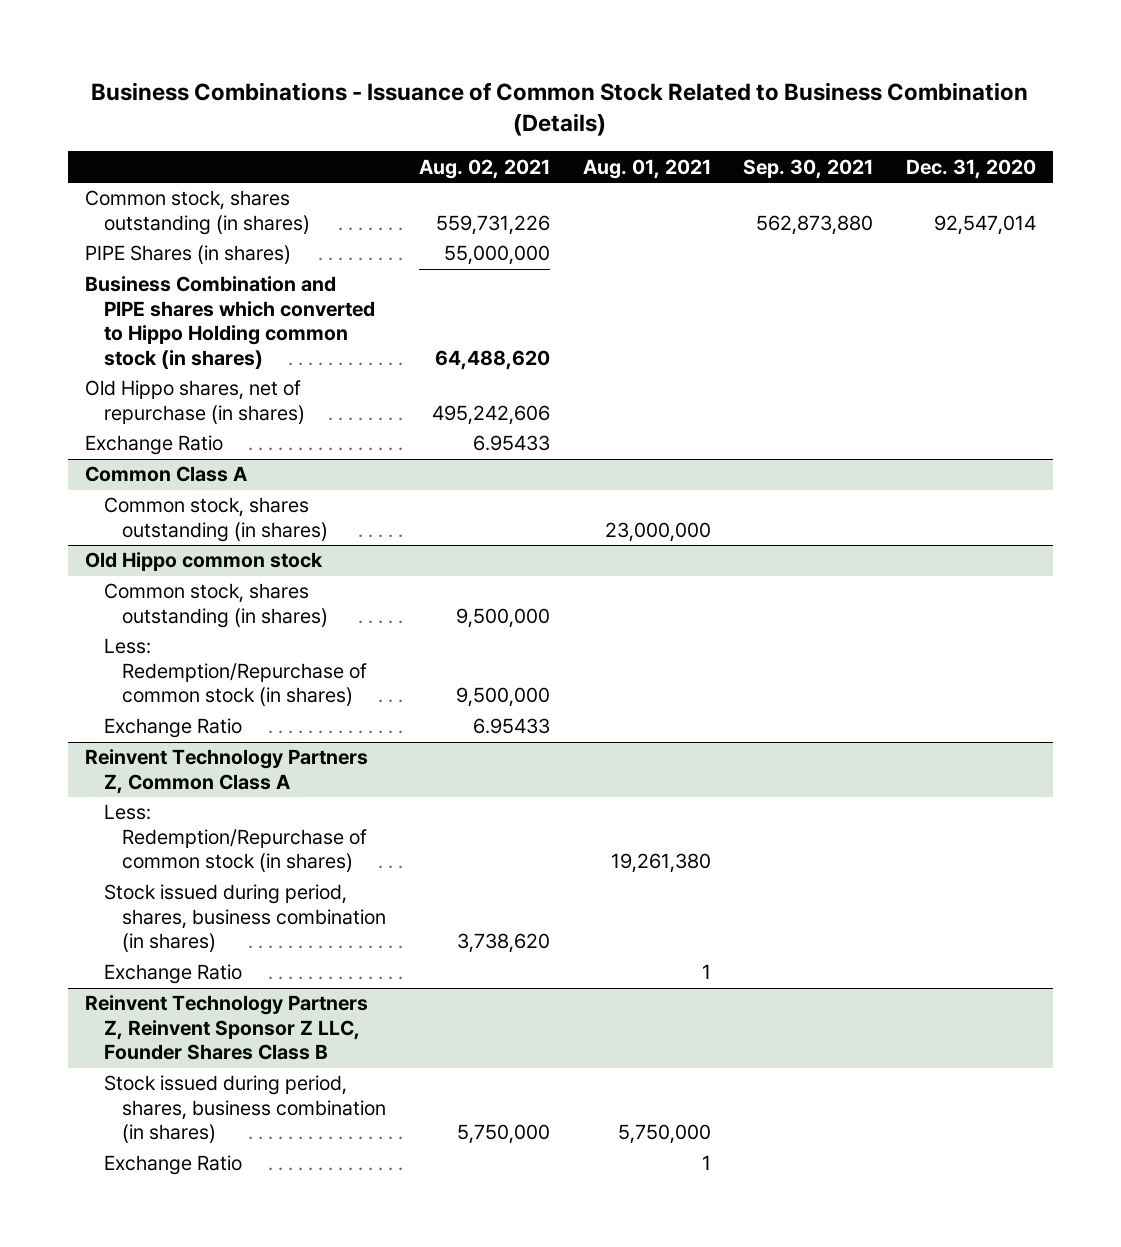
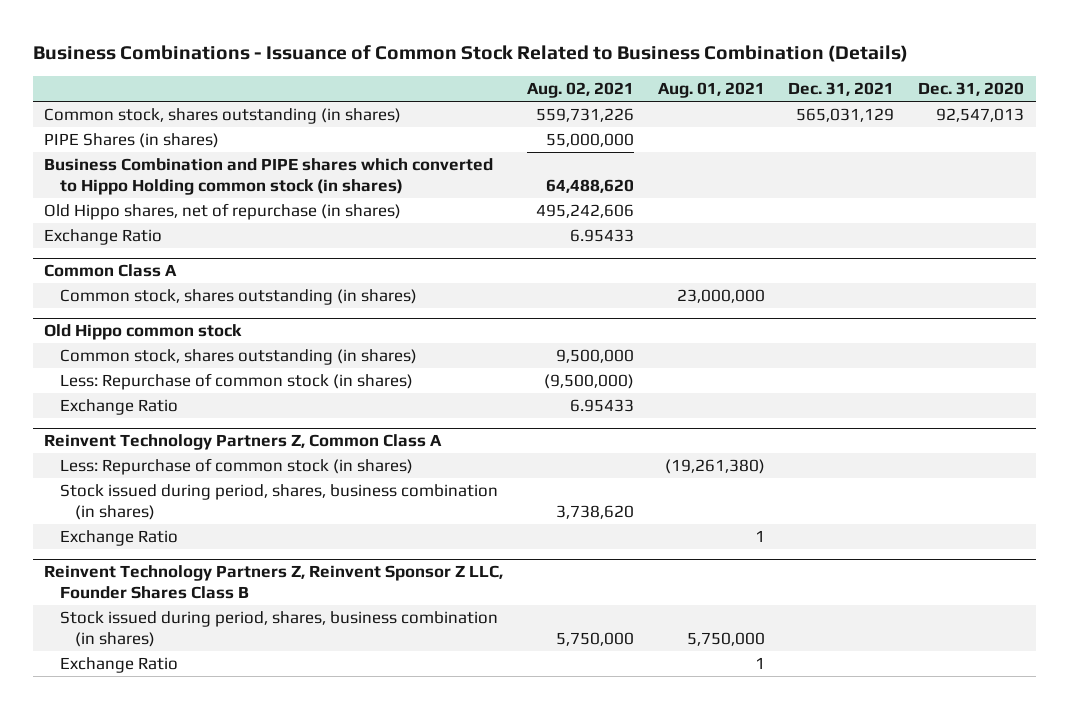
- | Aug. 02, 2021 | Aug. 01, 2021 | Sep. 30, 2021 | Dec. 31, 2020
+ | Aug. 02, 2021 | Aug. 01, 2021 | Dec. 31, 2021 | Dec. 31, 2020
- Common stock, shares outstanding (in shares) | 559,731,226 | | 562,873,880 | 92,547,014
+ Common stock, shares outstanding (in shares) | 559,731,226 | | 565,031,129 | 92,547,013
@ Old Hippo common stock
- Less: Redemption/Repurchase of common stock (in shares) | 9,500,000 | | |
+ Less: Repurchase of common stock (in shares) | (9,500,000) | | |
@ Reinvent Technology Partners Z, Common Class A
- Less: Redemption/Repurchase of common stock (in shares) | | 19,261,380 | |
+ Less: Repurchase of common stock (in shares) | | (19,261,380) | |

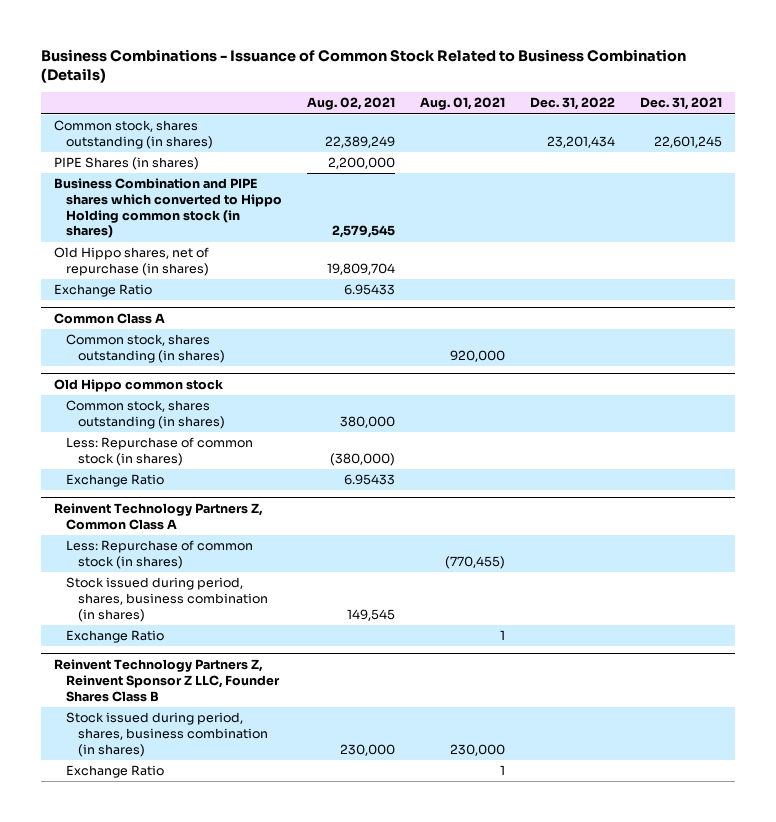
- | Aug. 02, 2021 | Aug. 01, 2021 | Dec. 31, 2021 | Dec. 31, 2020
+ | Aug. 02, 2021 | Aug. 01, 2021 | Dec. 31, 2022 | Dec. 31, 2021
- Common stock, shares outstanding (in shares) | 559,731,226 | | 565,031,129 | 92,547,013
- PIPE Shares (in shares) | 55,000,000 | | |
- Business Combination and PIPE shares which converted to Hippo Holding common stock (in shares) | 64,488,620 | | |
- Old Hippo shares, net of repurchase (in shares) | 495,242,606 | | |
+ Common stock, shares outstanding (in shares) | 22,389,249 | | 23,201,434 | 22,601,245
+ PIPE Shares (in shares) | 2,200,000 | | |
+ Business Combination and PIPE shares which converted to Hippo Holding common stock (in shares) | 2,579,545 | | |
+ Old Hippo shares, net of repurchase (in shares) | 19,809,704 | | |
@ Common Class A
- Common stock, shares outstanding (in shares) | | 23,000,000 | |
+ Common stock, shares outstanding (in shares) | | 920,000 | |
@ Old Hippo common stock
- Common stock, shares outstanding (in shares) | 9,500,000 | | |
- Less: Repurchase of common stock (in shares) | (9,500,000) | | |
+ Common stock, shares outstanding (in shares) | 380,000 | | |
+ Less: Repurchase of common stock (in shares) | (380,000) | | |
@ Reinvent Technology Partners Z, Common Class A
- Less: Repurchase of common stock (in shares) | | (19,261,380) | |
- Stock issued during period, shares, business combination (in shares) | 3,738,620 | | |
+ Less: Repurchase of common stock (in shares) | | (770,455) | |
+ Stock issued during period, shares, business combination (in shares) | 149,545 | | |
@ Reinvent Technology Partners Z, Reinvent Sponsor Z LLC, Founder Shares Class B
- Stock issued during period, shares, business combination (in shares) | 5,750,000 | 5,750,000 | |
+ Stock issued during period, shares, business combination (in shares) | 230,000 | 230,000 | |

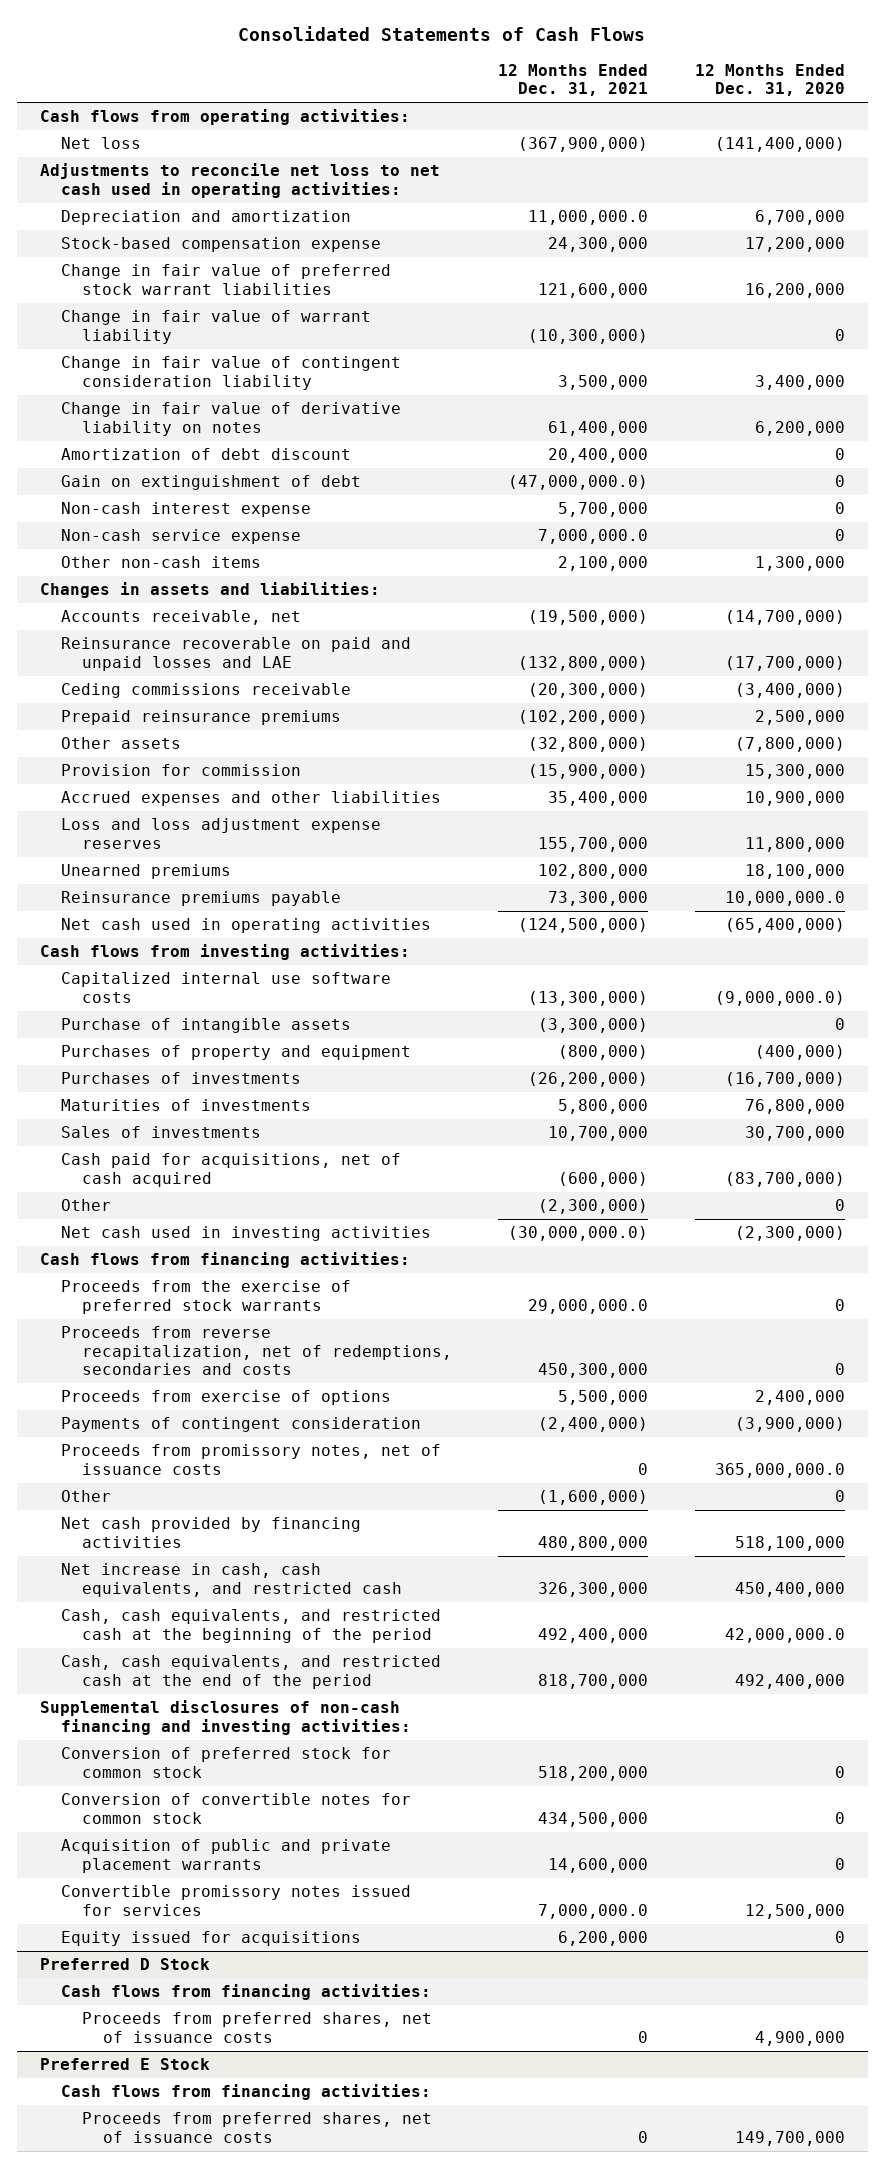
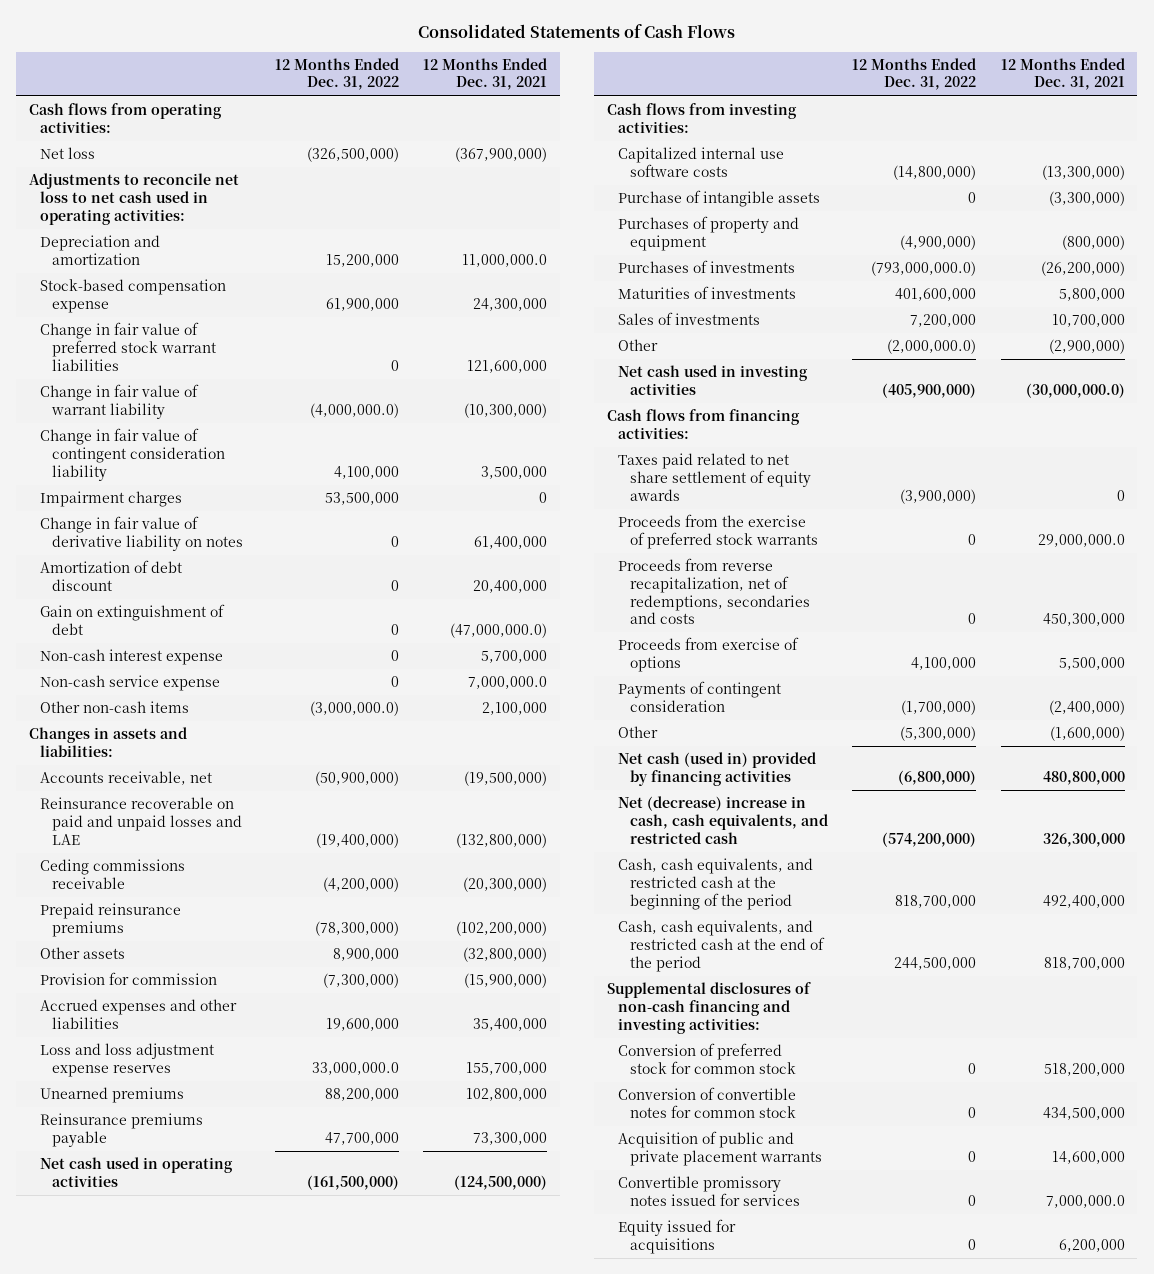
- | 12 Months Ended Dec. 31, 2021 | 12 Months Ended Dec. 31, 2020
+ | 12 Months Ended Dec. 31, 2022 | 12 Months Ended Dec. 31, 2021
+ Impairment charges | 53,500,000 | 0
- Cash paid for acquisitions, net of cash acquired | (600,000) | (83,700,000)
- Other | (2,300,000) | 0
+ Other | (2,000,000.0) | (2,900,000)
+ Taxes paid related to net share settlement of equity awards | (3,900,000) | 0
- Proceeds from promissory notes, net of issuance costs | 0 | 365,000,000.0
- Net cash provided by financing activities | 480,800,000 | 518,100,000
- Net increase in cash, cash equivalents, and restricted cash | 326,300,000 | 450,400,000
+ Net cash (used in) provided by financing activities | (6,800,000) | 480,800,000
+ Net (decrease) increase in cash, cash equivalents, and restricted cash | (574,200,000) | 326,300,000
- Preferred D Stock
- Cash flows from financing activities:
- Proceeds from preferred shares, net of issuance costs | 0 | 4,900,000
- Preferred E Stock
- Cash flows from financing activities:
- Proceeds from preferred shares, net of issuance costs | 0 | 149,700,000

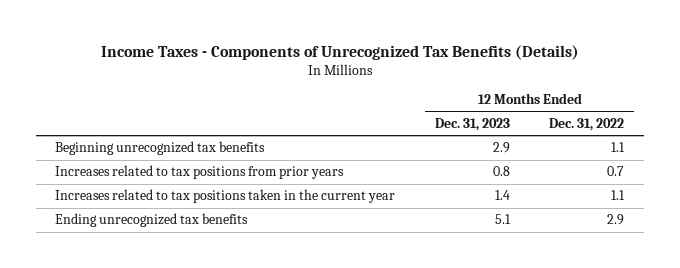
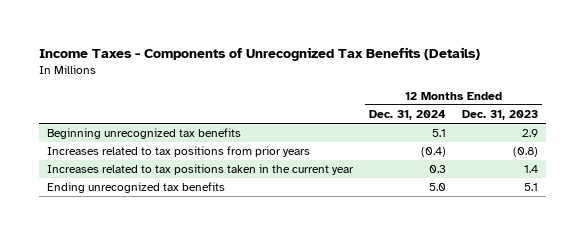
- | 12 Months Ended Dec. 31, 2023 | 12 Months Ended Dec. 31, 2022
+ | 12 Months Ended Dec. 31, 2024 | 12 Months Ended Dec. 31, 2023
- Increases related to tax positions from prior years | 0.8 | 0.7
+ Increases related to tax positions from prior years | (0.4) | (0.8)

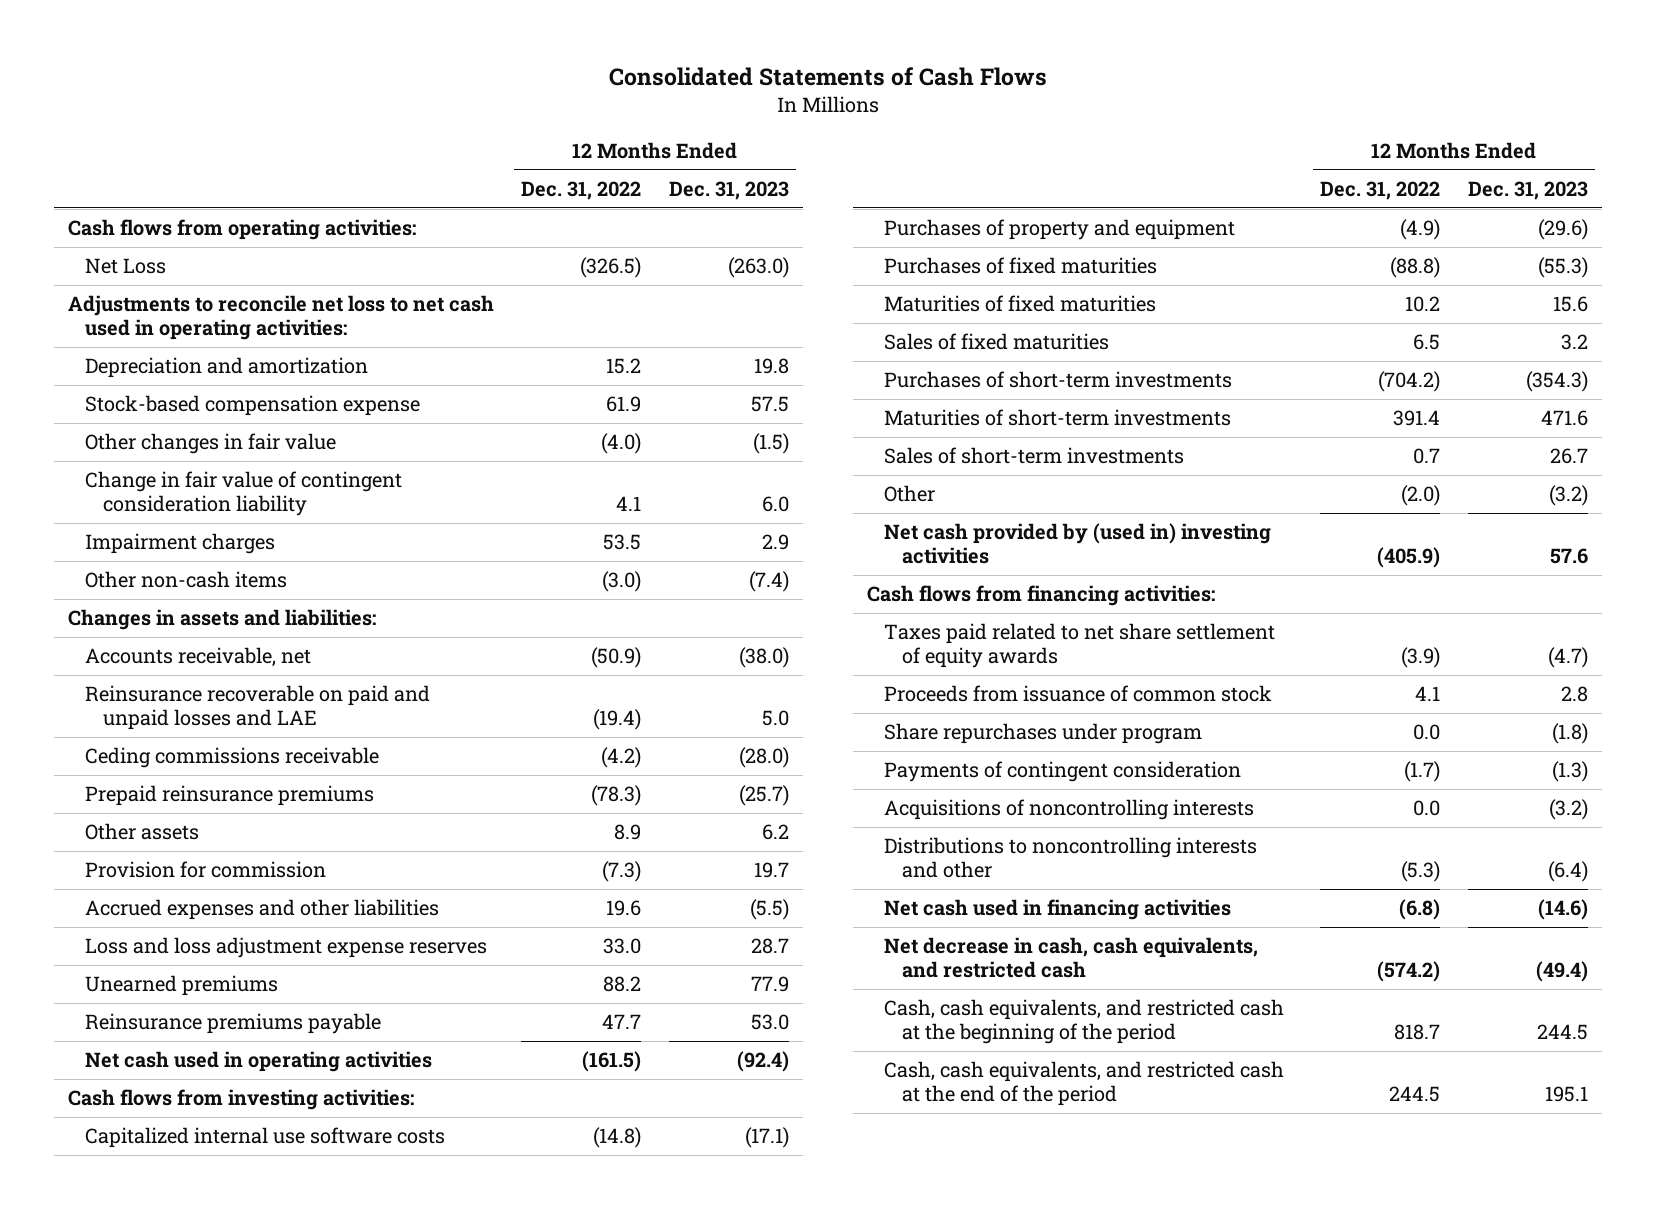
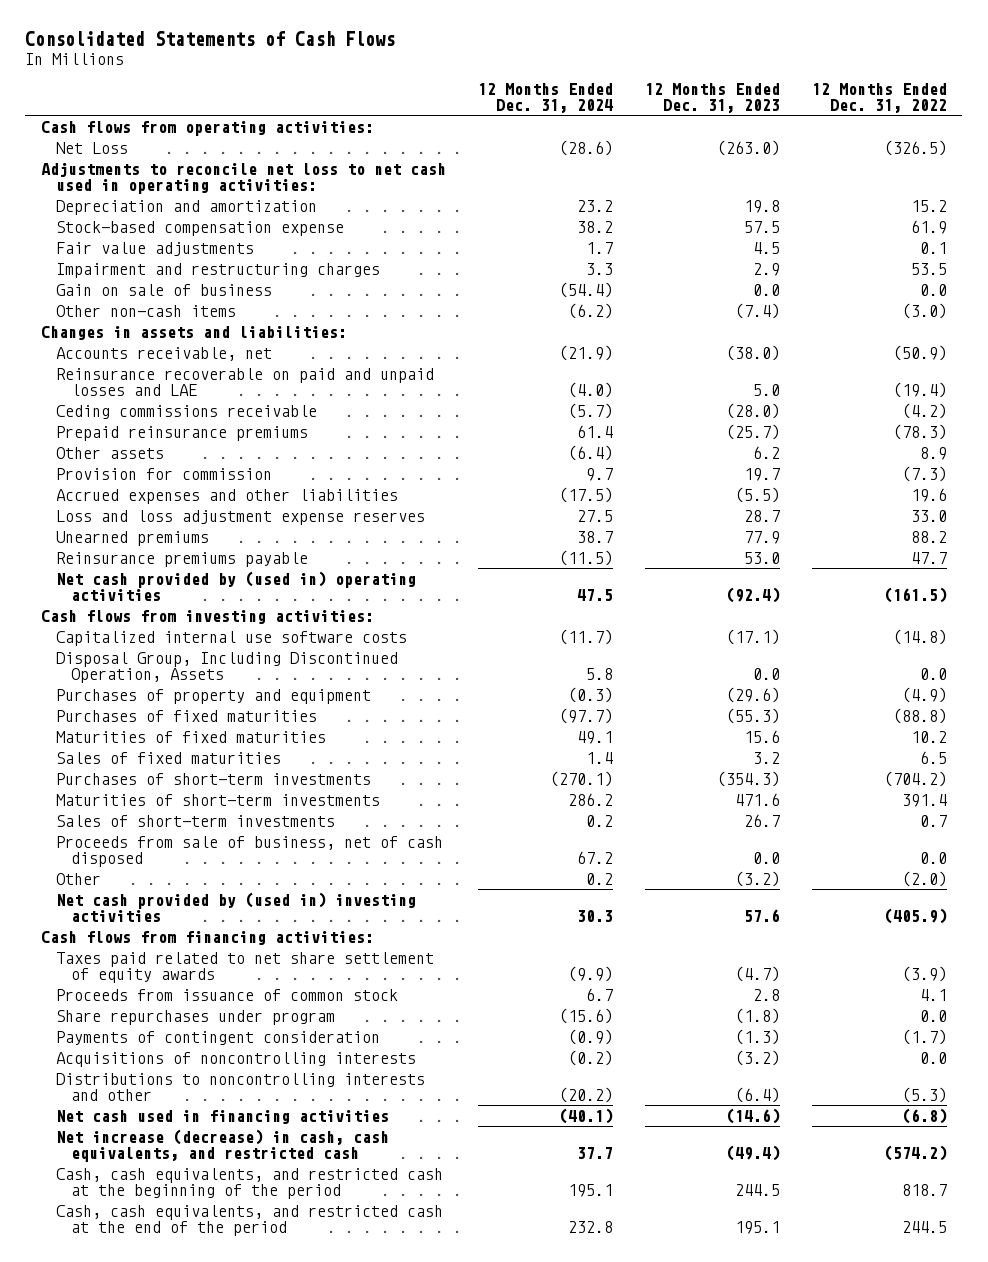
- | 12 Months Ended Dec. 31, 2022 | 12 Months Ended Dec. 31, 2023
+ | 12 Months Ended Dec. 31, 2024 | 12 Months Ended Dec. 31, 2023 | 12 Months Ended Dec. 31, 2022
- Other changes in fair value | (4.0) | (1.5)
- Change in fair value of contingent consideration liability | 4.1 | 6.0
- Impairment charges | 53.5 | 2.9
+ Fair value adjustments | 1.7 | 4.5 | 0.1
+ Impairment and restructuring charges | 3.3 | 2.9 | 53.5
+ Gain on sale of business | (54.4) | 0.0 | 0.0
- Net cash used in operating activities | (161.5) | (92.4)
+ Net cash provided by (used in) operating activities | 47.5 | (92.4) | (161.5)
+ Disposal Group, Including Discontinued Operation, Assets | 5.8 | 0.0 | 0.0
+ Proceeds from sale of business, net of cash disposed | 67.2 | 0.0 | 0.0
- Net decrease in cash, cash equivalents, and restricted cash | (574.2) | (49.4)
+ Net increase (decrease) in cash, cash equivalents, and restricted cash | 37.7 | (49.4) | (574.2)

